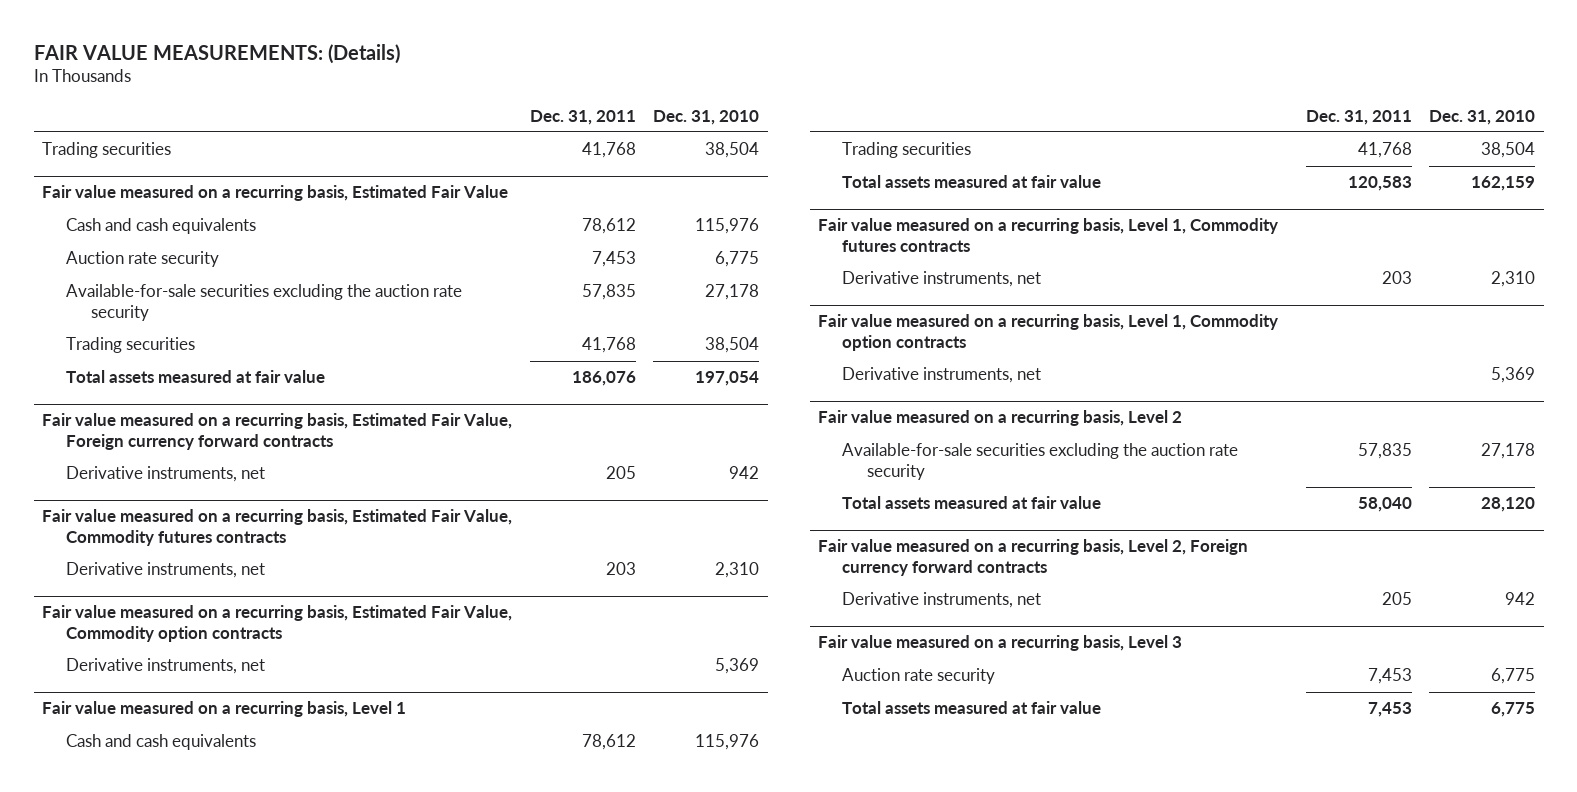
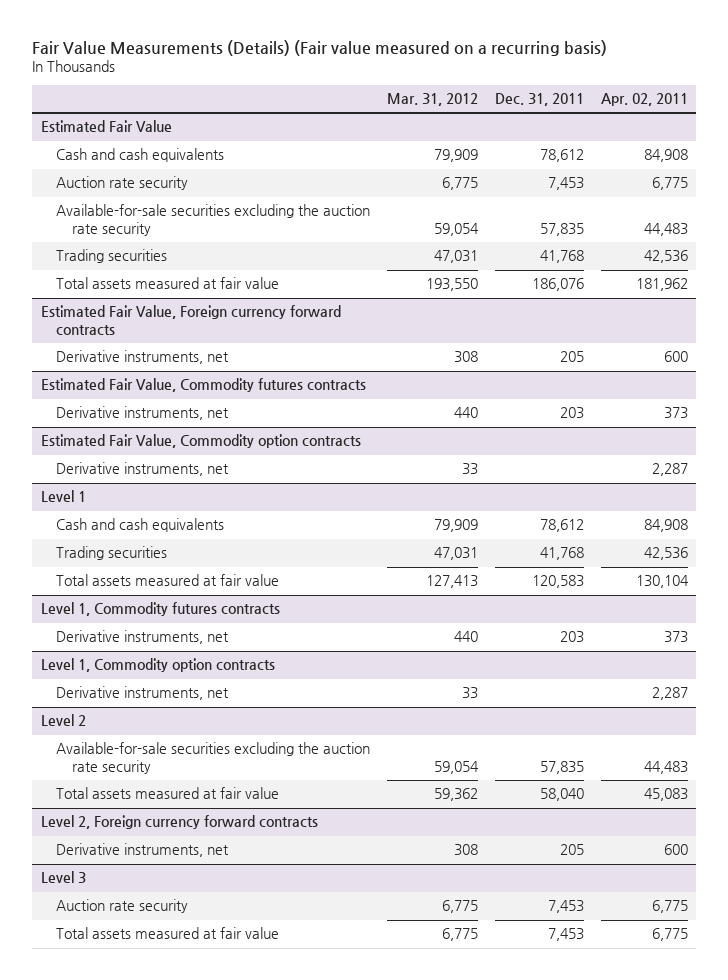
- FAIR VALUE MEASUREMENTS: (Details)
+ Fair Value Measurements (Details) (Fair value measured on a recurring basis)
- | Dec. 31, 2011 | Dec. 31, 2010
+ | Mar. 31, 2012 | Dec. 31, 2011 | Apr. 02, 2011
- Trading securities | 41,768 | 38,504
- Fair value measured on a recurring basis, Estimated Fair Value
+ Estimated Fair Value
- Fair value measured on a recurring basis, Estimated Fair Value, Foreign currency forward contracts
+ Estimated Fair Value, Foreign currency forward contracts
- Fair value measured on a recurring basis, Estimated Fair Value, Commodity futures contracts
+ Estimated Fair Value, Commodity futures contracts
- Fair value measured on a recurring basis, Estimated Fair Value, Commodity option contracts
+ Estimated Fair Value, Commodity option contracts
- Fair value measured on a recurring basis, Level 1
+ Level 1
- Fair value measured on a recurring basis, Level 1, Commodity futures contracts
+ Level 1, Commodity futures contracts
- Fair value measured on a recurring basis, Level 1, Commodity option contracts
+ Level 1, Commodity option contracts
- Fair value measured on a recurring basis, Level 2
+ Level 2
- Fair value measured on a recurring basis, Level 2, Foreign currency forward contracts
+ Level 2, Foreign currency forward contracts
- Fair value measured on a recurring basis, Level 3
+ Level 3

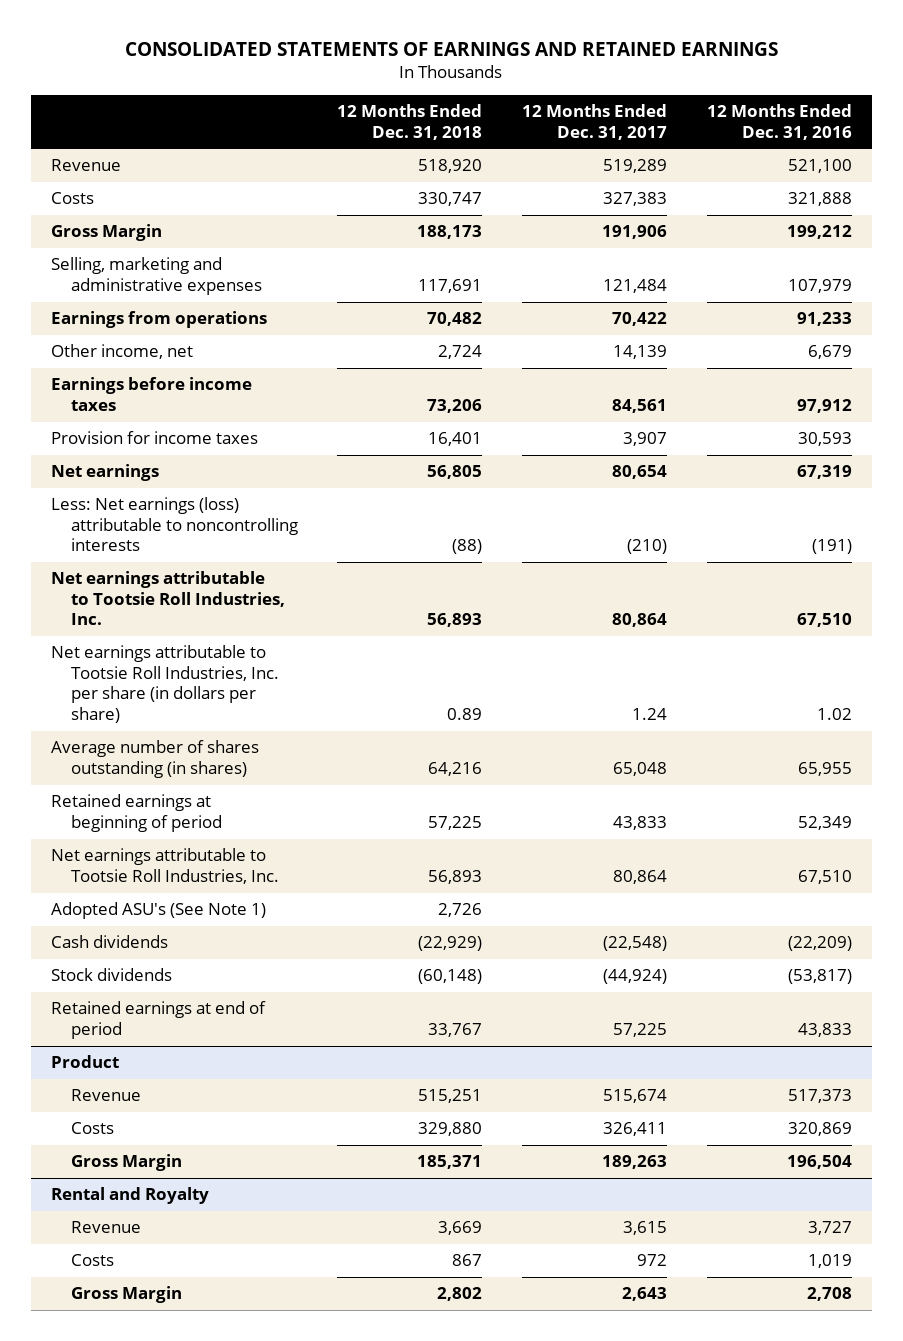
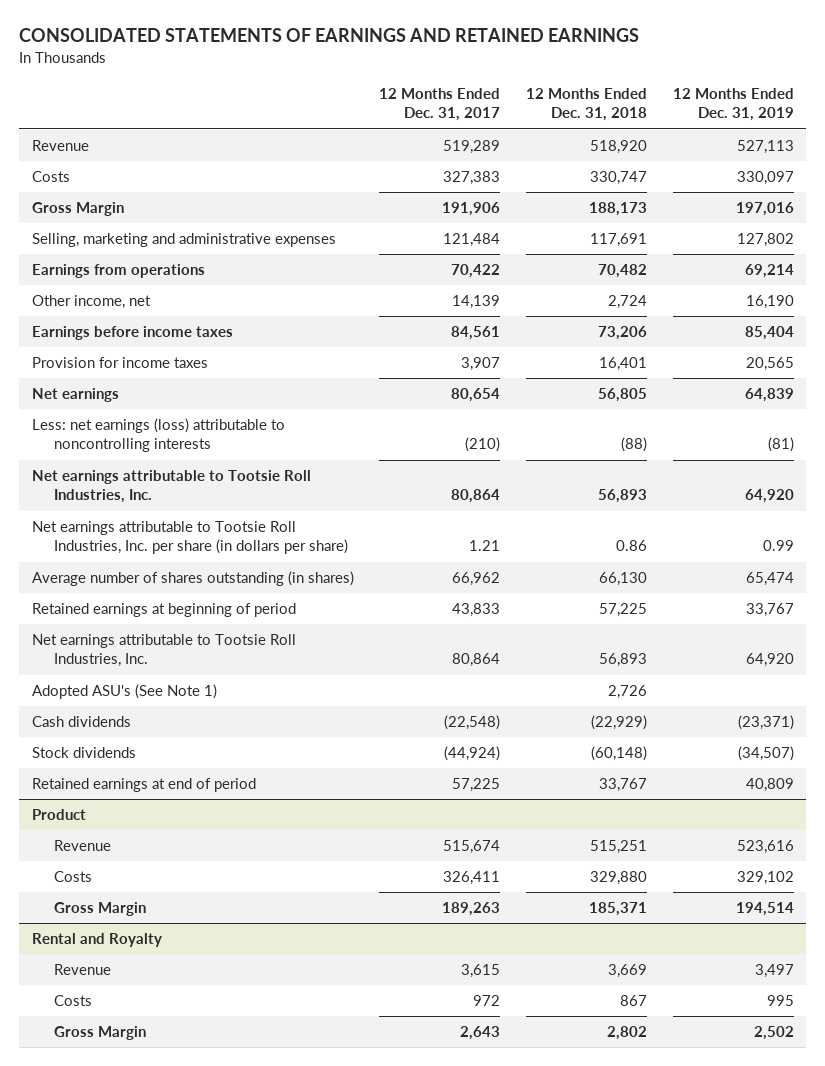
- | 12 Months Ended Dec. 31, 2018 | 12 Months Ended Dec. 31, 2017 | 12 Months Ended Dec. 31, 2016
+ | 12 Months Ended Dec. 31, 2017 | 12 Months Ended Dec. 31, 2018 | 12 Months Ended Dec. 31, 2019
- Less: Net earnings (loss) attributable to noncontrolling interests | (88) | (210) | (191)
+ Less: net earnings (loss) attributable to noncontrolling interests | (210) | (88) | (81)
- Net earnings attributable to Tootsie Roll Industries, Inc. per share (in dollars per share) | 0.89 | 1.24 | 1.02
- Average number of shares outstanding (in shares) | 64,216 | 65,048 | 65,955
+ Net earnings attributable to Tootsie Roll Industries, Inc. per share (in dollars per share) | 1.21 | 0.86 | 0.99
+ Average number of shares outstanding (in shares) | 66,962 | 66,130 | 65,474

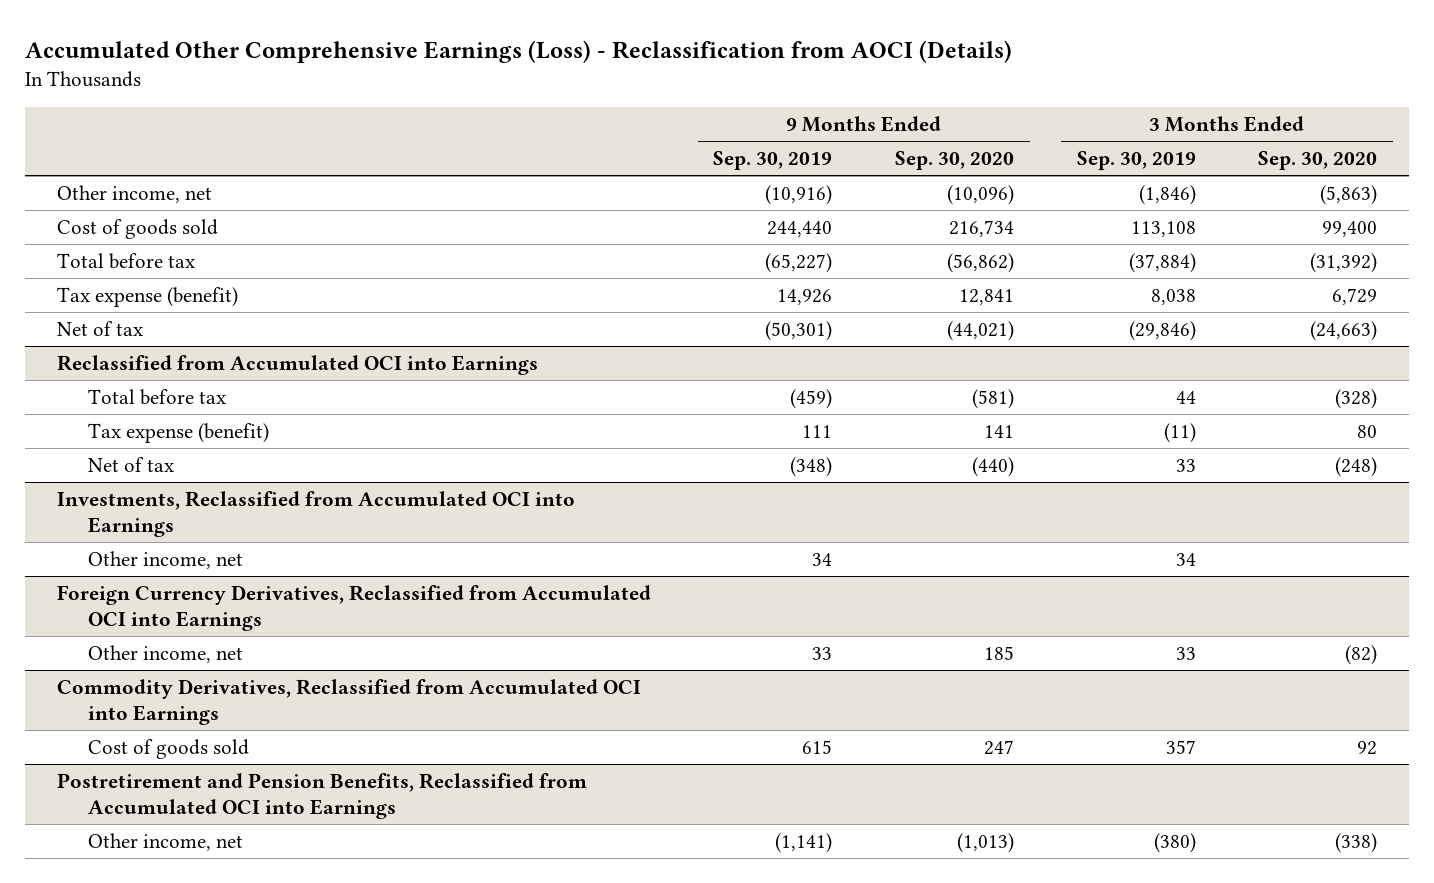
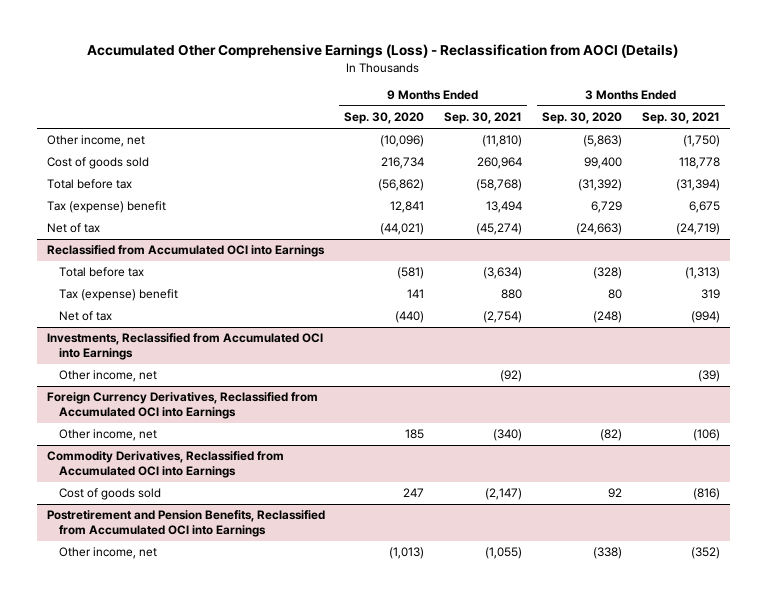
- | 9 Months Ended Sep. 30, 2019 | 9 Months Ended Sep. 30, 2020 | 3 Months Ended Sep. 30, 2019 | 3 Months Ended Sep. 30, 2020
+ | 9 Months Ended Sep. 30, 2020 | 9 Months Ended Sep. 30, 2021 | 3 Months Ended Sep. 30, 2020 | 3 Months Ended Sep. 30, 2021
- Tax expense (benefit) | 14,926 | 12,841 | 8,038 | 6,729
+ Tax (expense) benefit | 12,841 | 13,494 | 6,729 | 6,675
@ Reclassified from Accumulated OCI into Earnings
- Tax expense (benefit) | 111 | 141 | (11) | 80
+ Tax (expense) benefit | 141 | 880 | 80 | 319

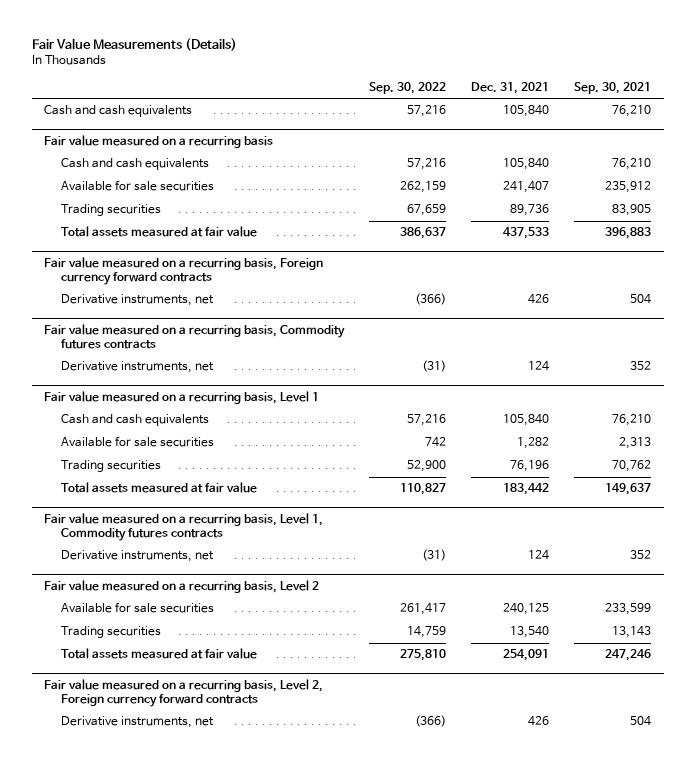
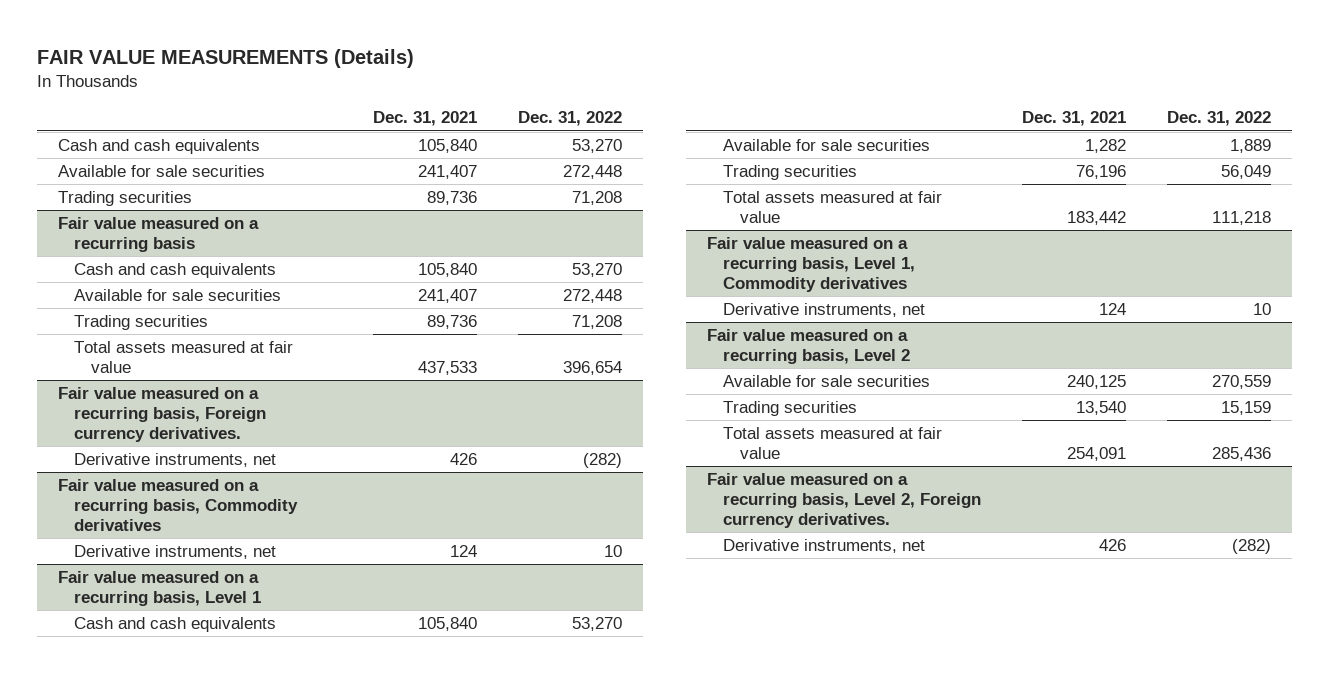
- Fair Value Measurements (Details)
+ FAIR VALUE MEASUREMENTS (Details)
- | Sep. 30, 2022 | Dec. 31, 2021 | Sep. 30, 2021
+ | Dec. 31, 2021 | Dec. 31, 2022
+ Available for sale securities | 241,407 | 272,448
+ Trading securities | 89,736 | 71,208
- Fair value measured on a recurring basis, Foreign currency forward contracts
+ Fair value measured on a recurring basis, Foreign currency derivatives.
- Fair value measured on a recurring basis, Commodity futures contracts
+ Fair value measured on a recurring basis, Commodity derivatives
- Fair value measured on a recurring basis, Level 1, Commodity futures contracts
+ Fair value measured on a recurring basis, Level 1, Commodity derivatives
- Fair value measured on a recurring basis, Level 2, Foreign currency forward contracts
+ Fair value measured on a recurring basis, Level 2, Foreign currency derivatives.

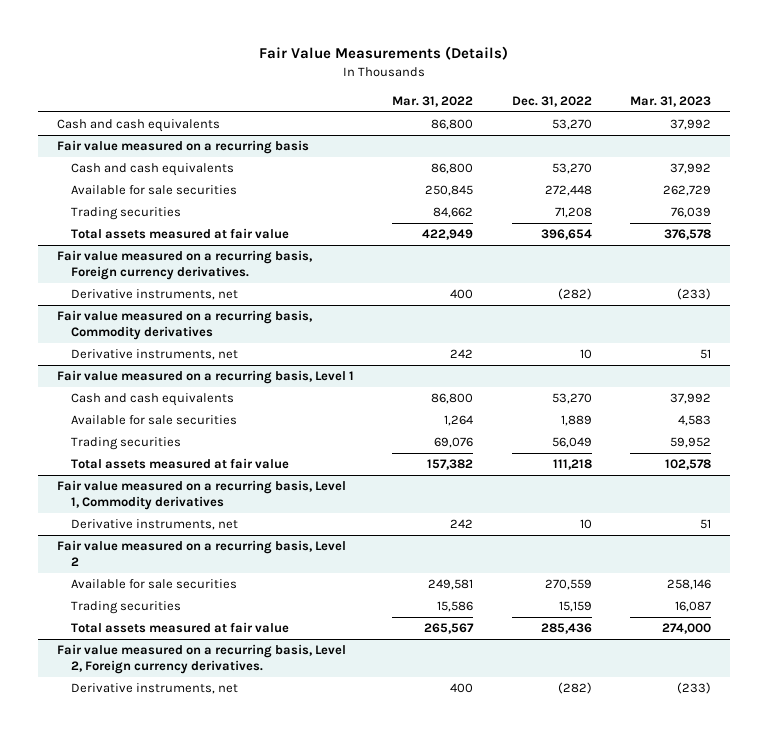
- FAIR VALUE MEASUREMENTS (Details)
+ Fair Value Measurements (Details)
- | Dec. 31, 2021 | Dec. 31, 2022
+ | Mar. 31, 2022 | Dec. 31, 2022 | Mar. 31, 2023
- Available for sale securities | 241,407 | 272,448
- Trading securities | 89,736 | 71,208

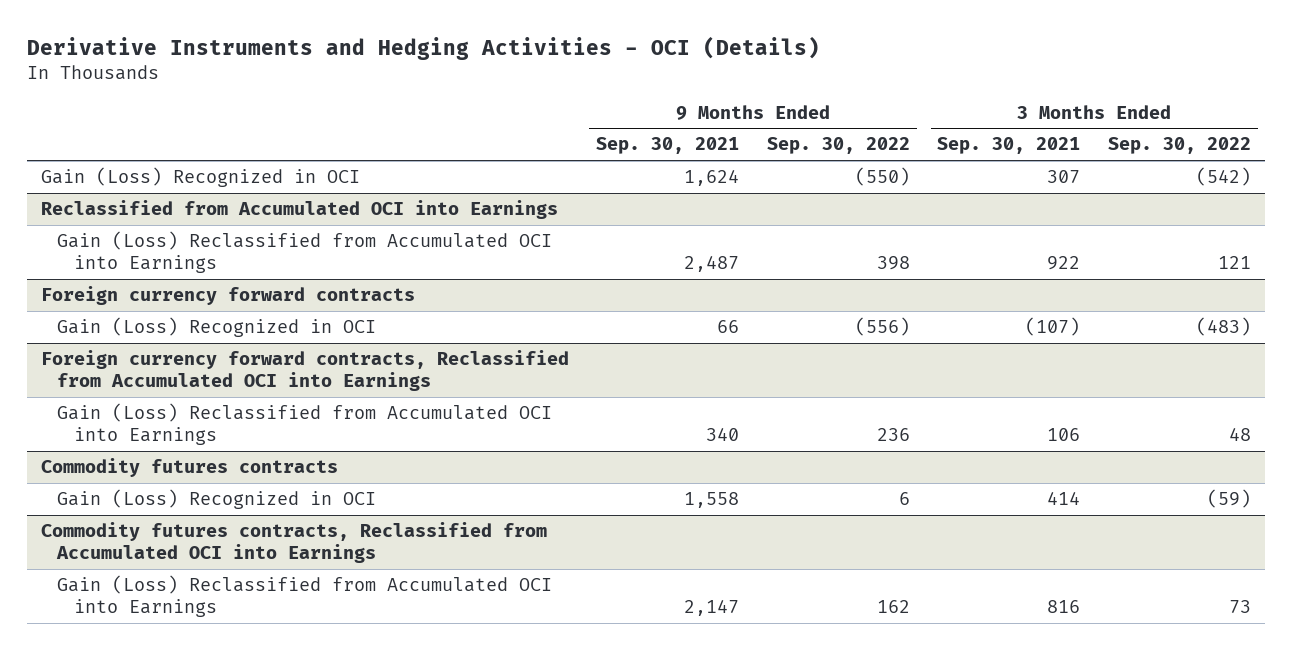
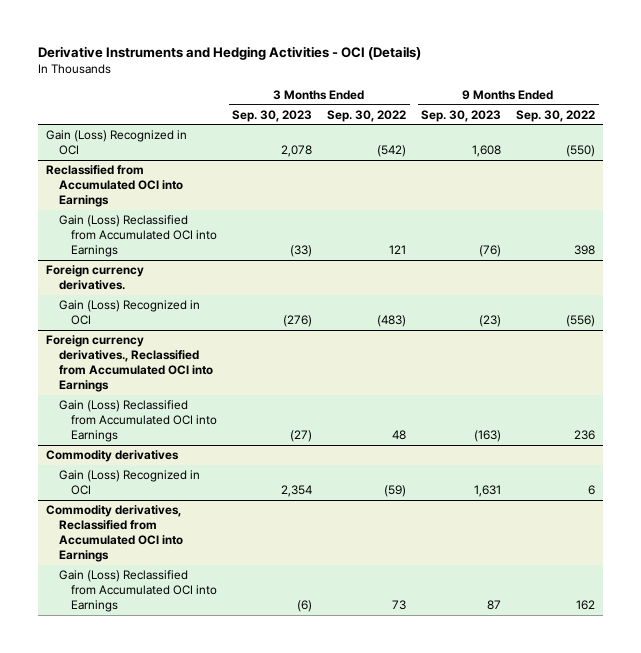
- | 9 Months Ended Sep. 30, 2021 | 9 Months Ended Sep. 30, 2022 | 3 Months Ended Sep. 30, 2021 | 3 Months Ended Sep. 30, 2022
+ | 3 Months Ended Sep. 30, 2023 | 3 Months Ended Sep. 30, 2022 | 9 Months Ended Sep. 30, 2023 | 9 Months Ended Sep. 30, 2022
- Foreign currency forward contracts
+ Foreign currency derivatives.
- Foreign currency forward contracts, Reclassified from Accumulated OCI into Earnings
+ Foreign currency derivatives., Reclassified from Accumulated OCI into Earnings
- Commodity futures contracts
+ Commodity derivatives
- Commodity futures contracts, Reclassified from Accumulated OCI into Earnings
+ Commodity derivatives, Reclassified from Accumulated OCI into Earnings

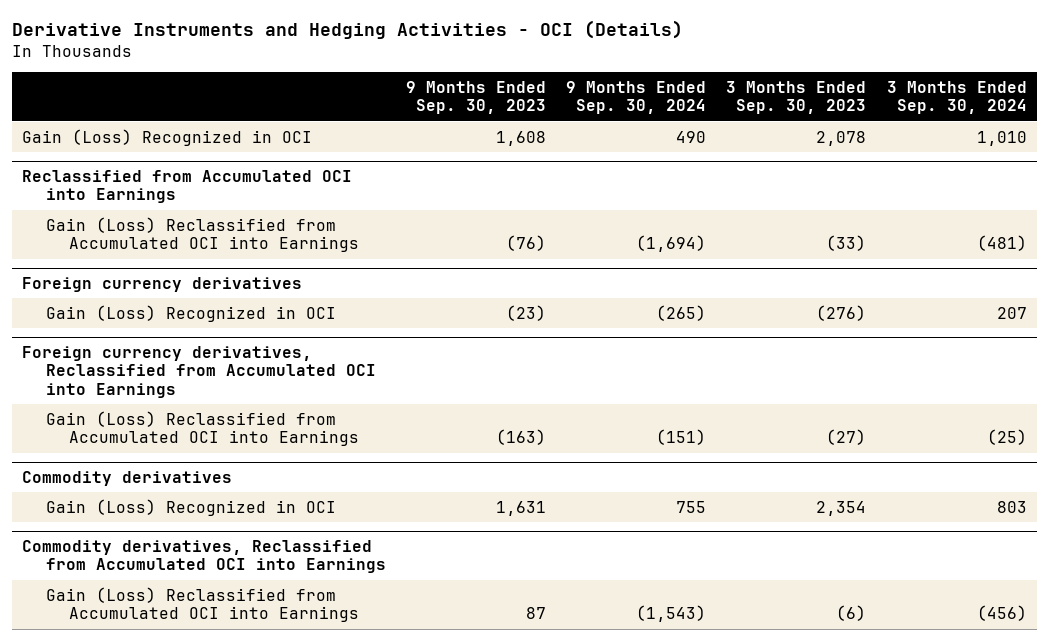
- | 3 Months Ended Sep. 30, 2023 | 3 Months Ended Sep. 30, 2022 | 9 Months Ended Sep. 30, 2023 | 9 Months Ended Sep. 30, 2022
+ | 9 Months Ended Sep. 30, 2023 | 9 Months Ended Sep. 30, 2024 | 3 Months Ended Sep. 30, 2023 | 3 Months Ended Sep. 30, 2024
- Foreign currency derivatives.
+ Foreign currency derivatives
- Foreign currency derivatives., Reclassified from Accumulated OCI into Earnings
+ Foreign currency derivatives, Reclassified from Accumulated OCI into Earnings

